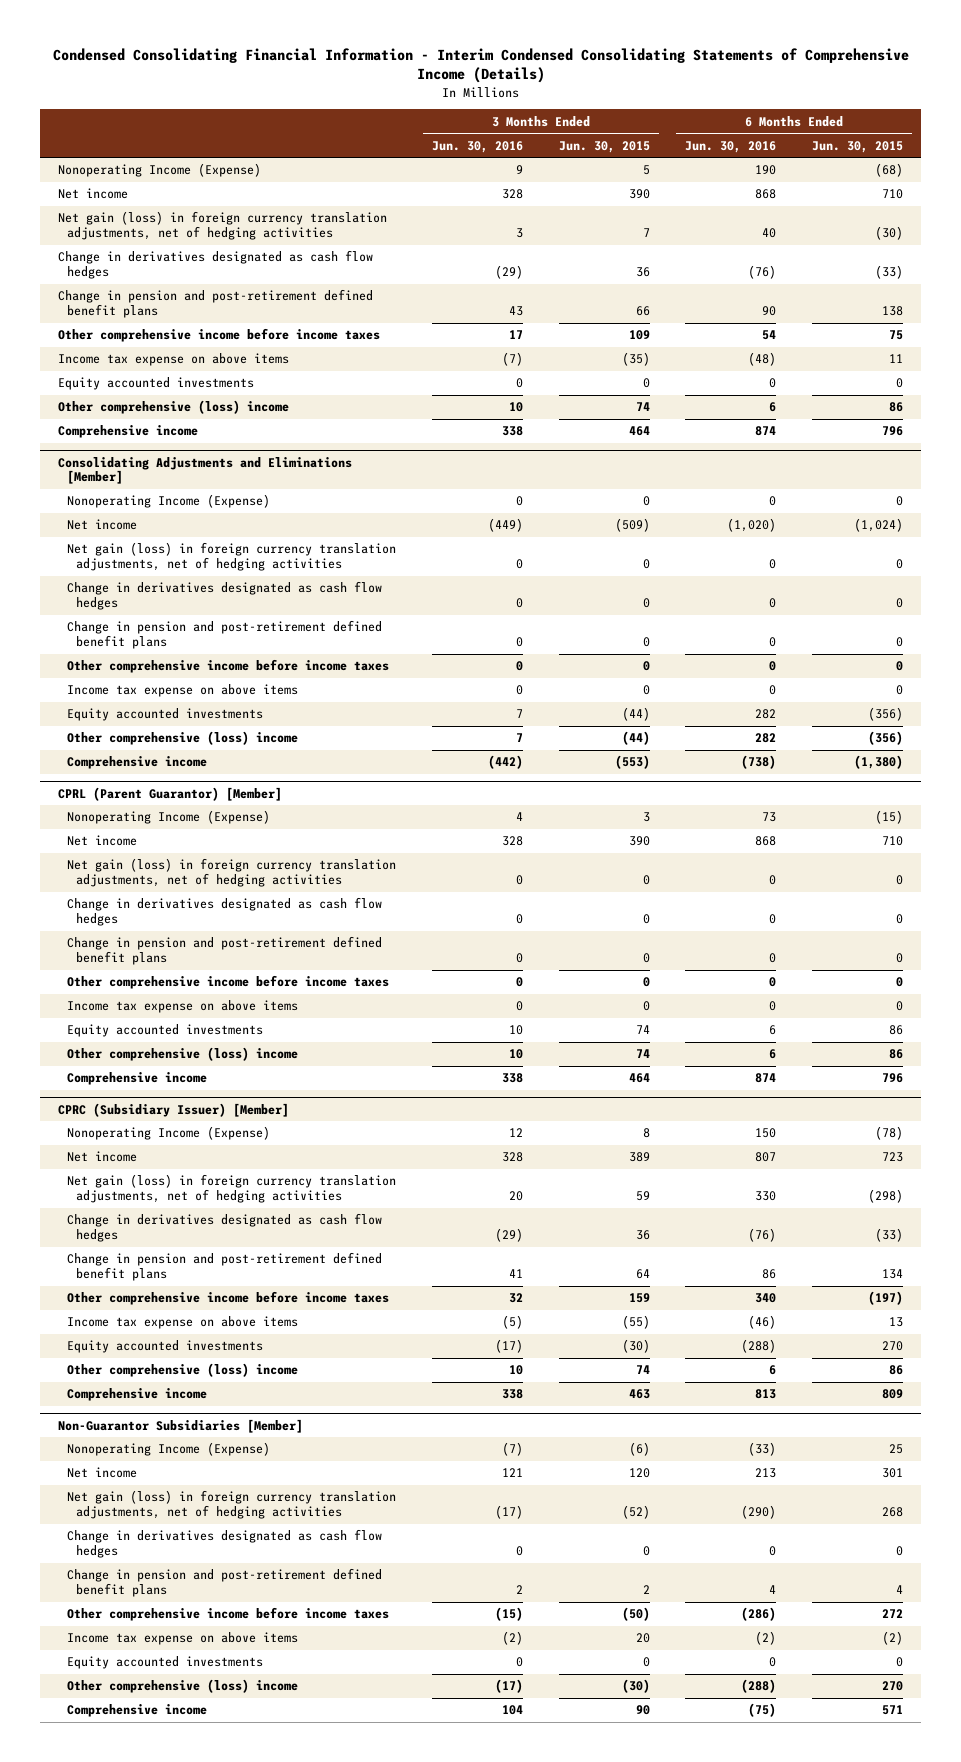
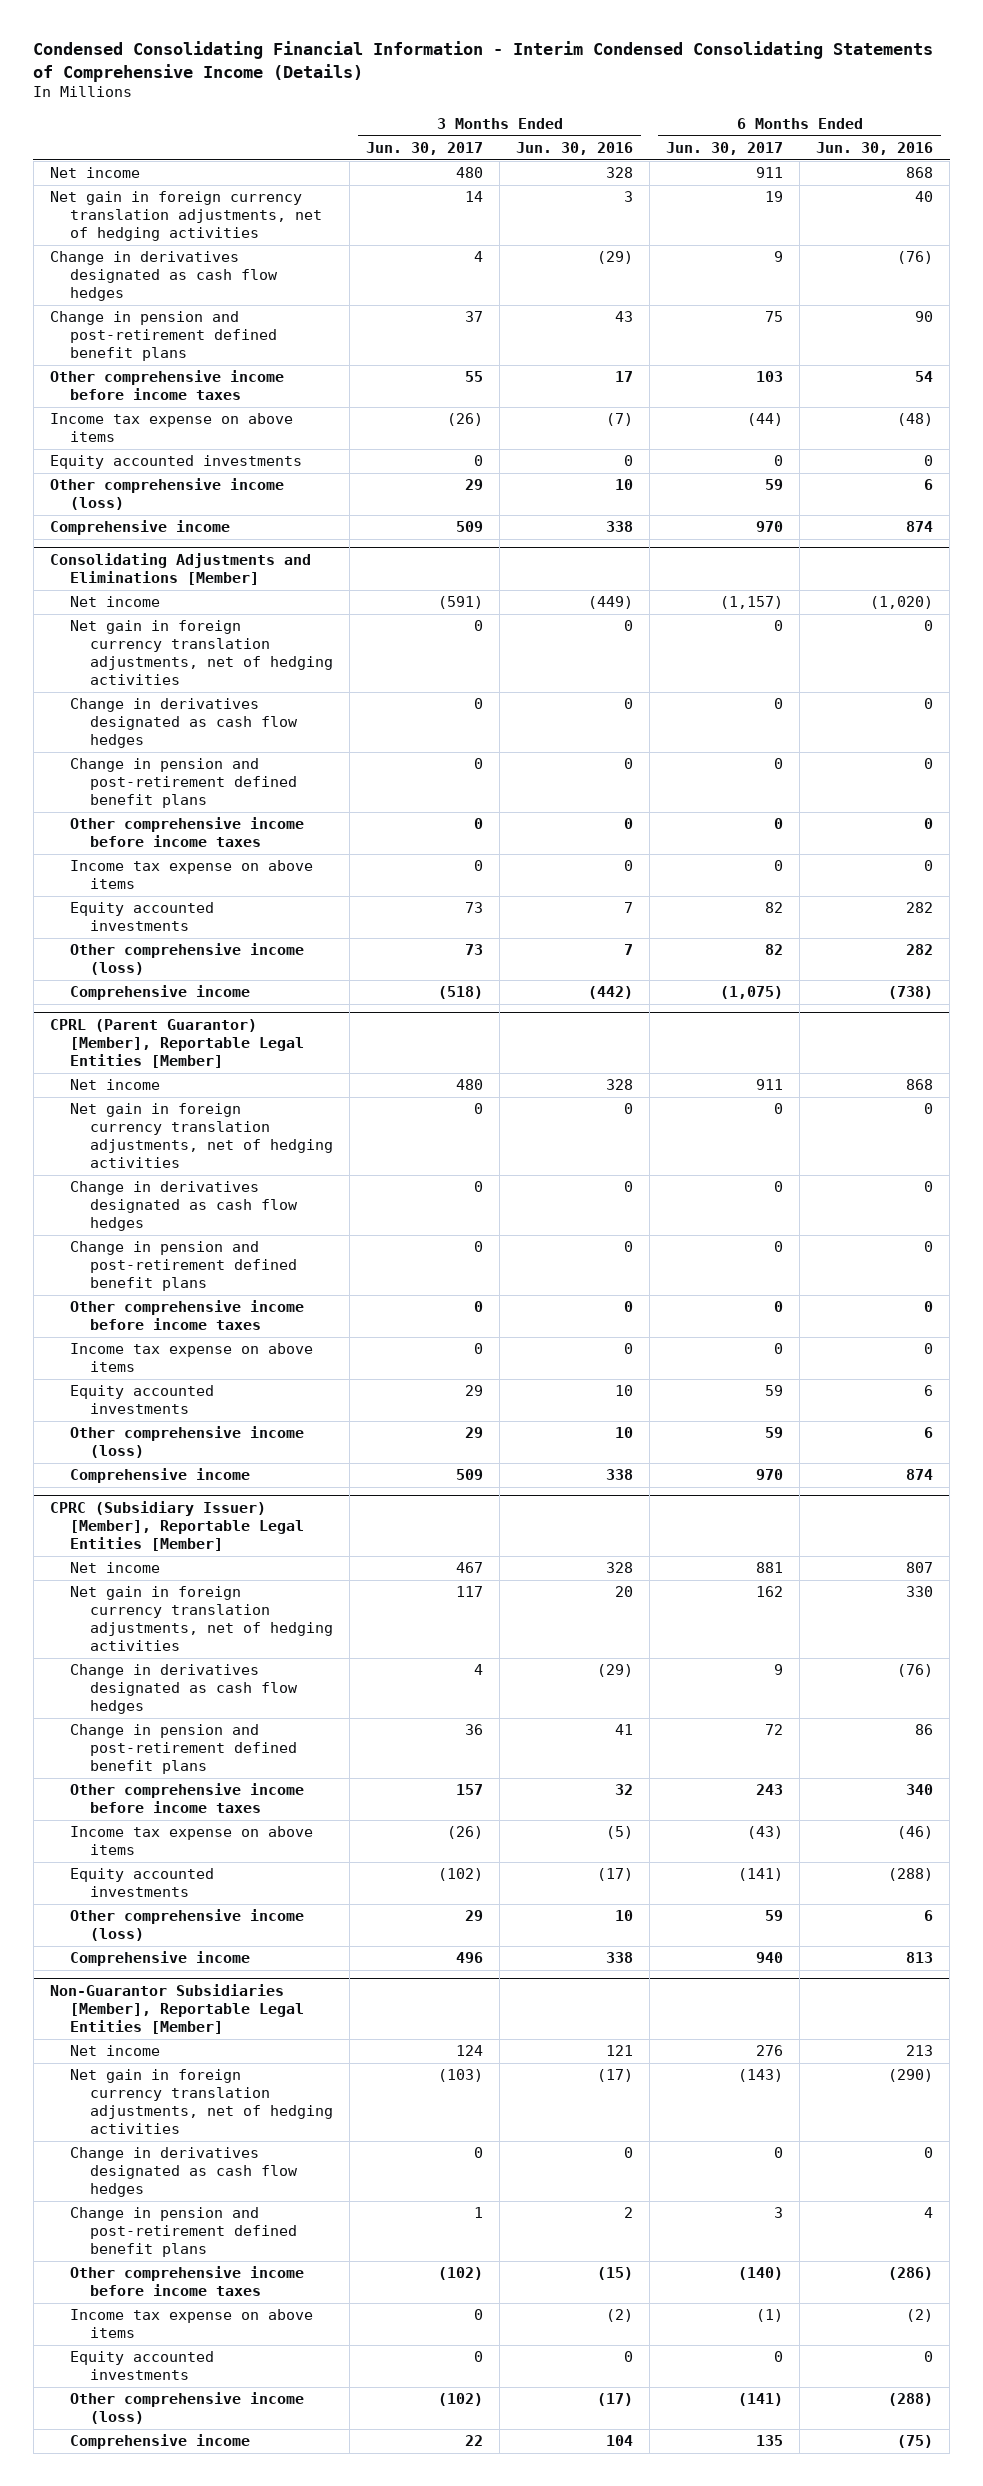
- | 3 Months Ended Jun. 30, 2016 | 3 Months Ended Jun. 30, 2015 | 6 Months Ended Jun. 30, 2016 | 6 Months Ended Jun. 30, 2015
+ | 3 Months Ended Jun. 30, 2017 | 3 Months Ended Jun. 30, 2016 | 6 Months Ended Jun. 30, 2017 | 6 Months Ended Jun. 30, 2016
- Nonoperating Income (Expense) | 9 | 5 | 190 | (68)
- Net gain (loss) in foreign currency translation adjustments, net of hedging activities | 3 | 7 | 40 | (30)
+ Net gain in foreign currency translation adjustments, net of hedging activities | 14 | 3 | 19 | 40
- Other comprehensive (loss) income | 10 | 74 | 6 | 86
+ Other comprehensive income (loss) | 29 | 10 | 59 | 6
@ Consolidating Adjustments and Eliminations [Member]
- Nonoperating Income (Expense) | 0 | 0 | 0 | 0
- Net gain (loss) in foreign currency translation adjustments, net of hedging activities | 0 | 0 | 0 | 0
+ Net gain in foreign currency translation adjustments, net of hedging activities | 0 | 0 | 0 | 0
- Other comprehensive (loss) income | 7 | (44) | 282 | (356)
+ Other comprehensive income (loss) | 73 | 7 | 82 | 282
- CPRL (Parent Guarantor) [Member]
- Nonoperating Income (Expense) | 4 | 3 | 73 | (15)
+ CPRL (Parent Guarantor) [Member], Reportable Legal Entities [Member]
- Net gain (loss) in foreign currency translation adjustments, net of hedging activities | 0 | 0 | 0 | 0
+ Net gain in foreign currency translation adjustments, net of hedging activities | 0 | 0 | 0 | 0
- Other comprehensive (loss) income | 10 | 74 | 6 | 86
+ Other comprehensive income (loss) | 29 | 10 | 59 | 6
- CPRC (Subsidiary Issuer) [Member]
- Nonoperating Income (Expense) | 12 | 8 | 150 | (78)
+ CPRC (Subsidiary Issuer) [Member], Reportable Legal Entities [Member]
- Net gain (loss) in foreign currency translation adjustments, net of hedging activities | 20 | 59 | 330 | (298)
+ Net gain in foreign currency translation adjustments, net of hedging activities | 117 | 20 | 162 | 330
- Other comprehensive (loss) income | 10 | 74 | 6 | 86
+ Other comprehensive income (loss) | 29 | 10 | 59 | 6
- Non-Guarantor Subsidiaries [Member]
- Nonoperating Income (Expense) | (7) | (6) | (33) | 25
+ Non-Guarantor Subsidiaries [Member], Reportable Legal Entities [Member]
- Net gain (loss) in foreign currency translation adjustments, net of hedging activities | (17) | (52) | (290) | 268
+ Net gain in foreign currency translation adjustments, net of hedging activities | (103) | (17) | (143) | (290)
- Other comprehensive (loss) income | (17) | (30) | (288) | 270
+ Other comprehensive income (loss) | (102) | (17) | (141) | (288)

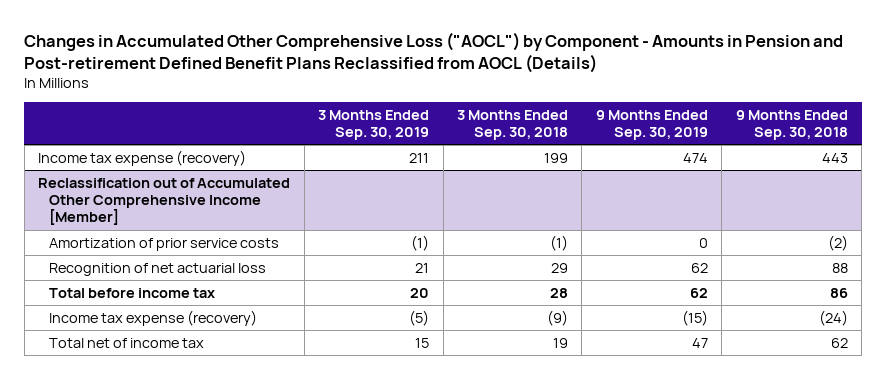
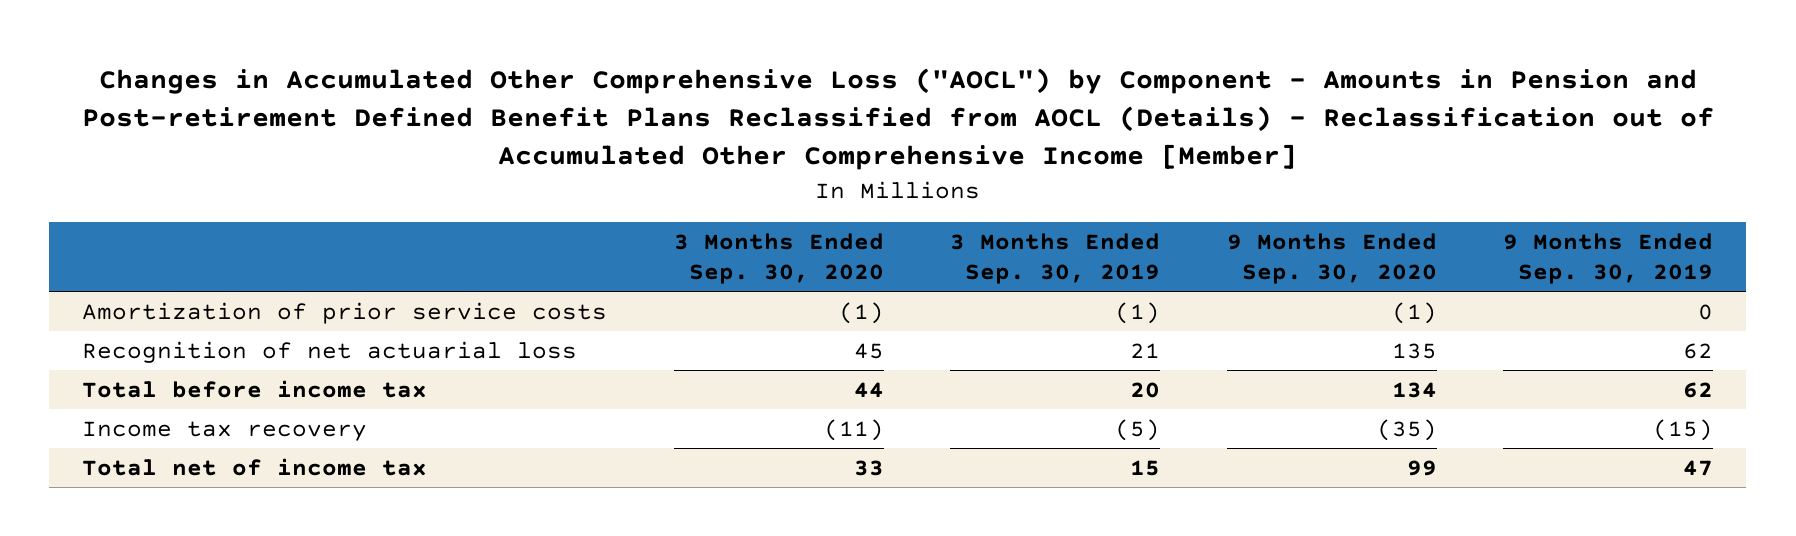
- Changes in Accumulated Other Comprehensive Loss ("AOCL") by Component - Amounts in Pension and Post-retirement Defined Benefit Plans Reclassified from AOCL (Details)
+ Changes in Accumulated Other Comprehensive Loss ("AOCL") by Component - Amounts in Pension and Post-retirement Defined Benefit Plans Reclassified from AOCL (Details) - Reclassification out of Accumulated Other Comprehensive Income [Member]
- | 3 Months Ended Sep. 30, 2019 | 3 Months Ended Sep. 30, 2018 | 9 Months Ended Sep. 30, 2019 | 9 Months Ended Sep. 30, 2018
+ | 3 Months Ended Sep. 30, 2020 | 3 Months Ended Sep. 30, 2019 | 9 Months Ended Sep. 30, 2020 | 9 Months Ended Sep. 30, 2019
- Income tax expense (recovery) | 211 | 199 | 474 | 443
- Reclassification out of Accumulated Other Comprehensive Income [Member]
- Income tax expense (recovery) | (5) | (9) | (15) | (24)
+ Income tax recovery | (11) | (5) | (35) | (15)

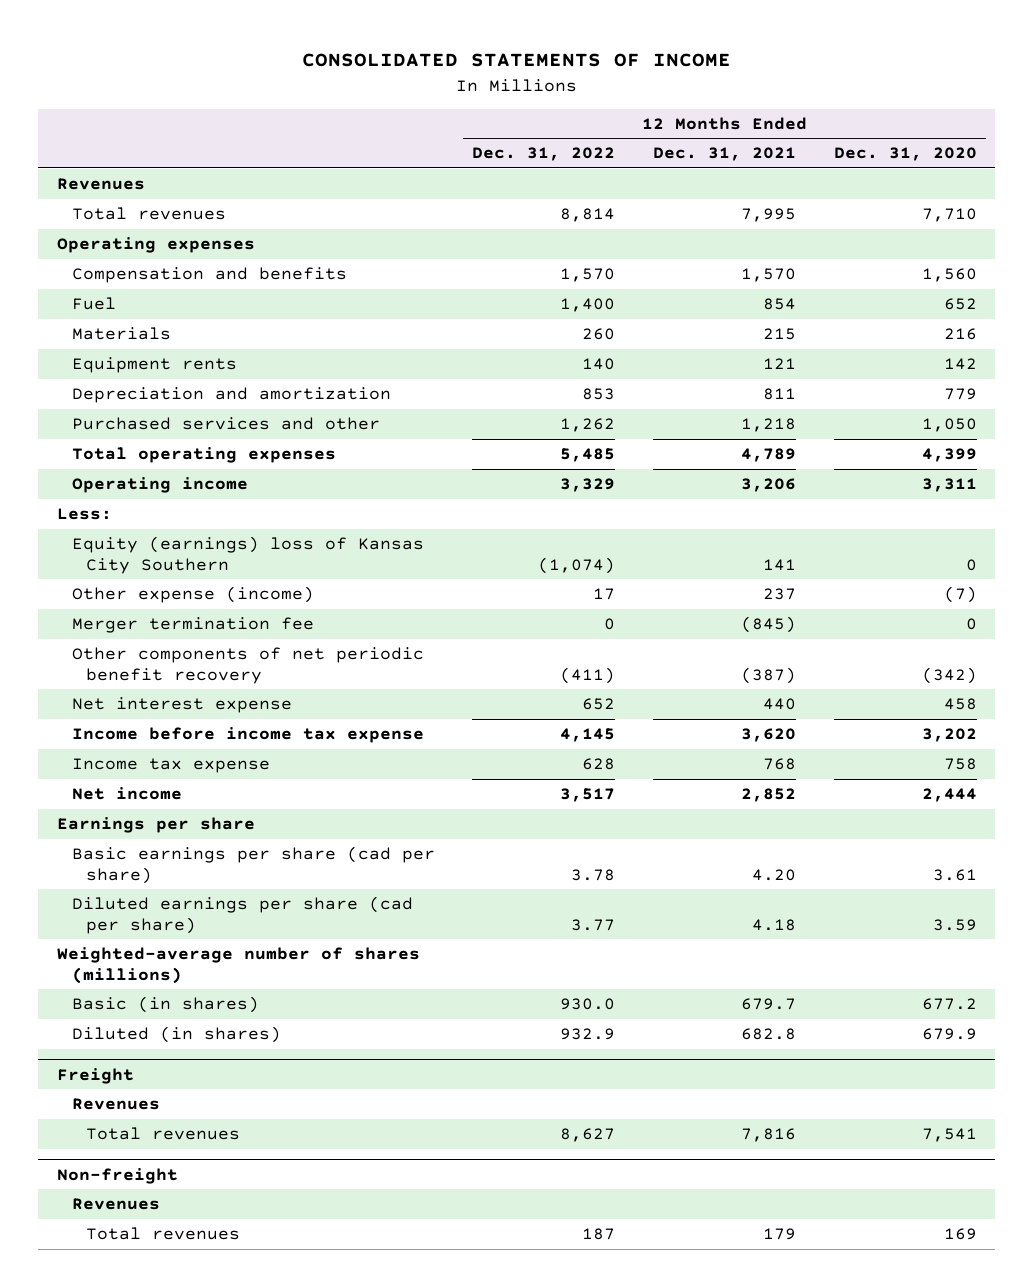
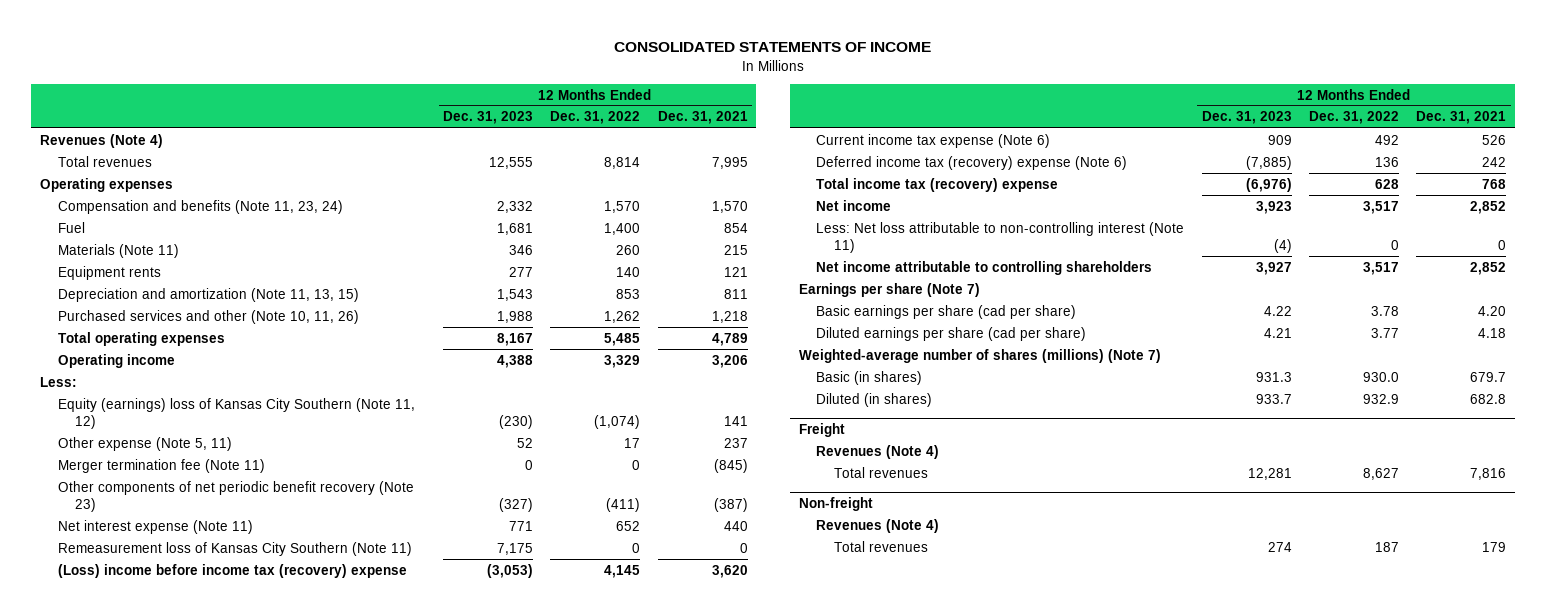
- | 12 Months Ended Dec. 31, 2022 | 12 Months Ended Dec. 31, 2021 | 12 Months Ended Dec. 31, 2020
+ | 12 Months Ended Dec. 31, 2023 | 12 Months Ended Dec. 31, 2022 | 12 Months Ended Dec. 31, 2021
- Revenues
+ Revenues (Note 4)
- Compensation and benefits | 1,570 | 1,570 | 1,560
+ Compensation and benefits (Note 11, 23, 24) | 2,332 | 1,570 | 1,570
- Materials | 260 | 215 | 216
+ Materials (Note 11) | 346 | 260 | 215
- Depreciation and amortization | 853 | 811 | 779
- Purchased services and other | 1,262 | 1,218 | 1,050
+ Depreciation and amortization (Note 11, 13, 15) | 1,543 | 853 | 811
+ Purchased services and other (Note 10, 11, 26) | 1,988 | 1,262 | 1,218
- Equity (earnings) loss of Kansas City Southern | (1,074) | 141 | 0
- Other expense (income) | 17 | 237 | (7)
- Merger termination fee | 0 | (845) | 0
- Other components of net periodic benefit recovery | (411) | (387) | (342)
- Net interest expense | 652 | 440 | 458
- Income before income tax expense | 4,145 | 3,620 | 3,202
- Income tax expense | 628 | 768 | 758
+ Equity (earnings) loss of Kansas City Southern (Note 11, 12) | (230) | (1,074) | 141
+ Other expense (Note 5, 11) | 52 | 17 | 237
+ Merger termination fee (Note 11) | 0 | 0 | (845)
+ Other components of net periodic benefit recovery (Note 23) | (327) | (411) | (387)
+ Net interest expense (Note 11) | 771 | 652 | 440
+ Remeasurement loss of Kansas City Southern (Note 11) | 7,175 | 0 | 0
+ (Loss) income before income tax (recovery) expense | (3,053) | 4,145 | 3,620
+ Current income tax expense (Note 6) | 909 | 492 | 526
+ Deferred income tax (recovery) expense (Note 6) | (7,885) | 136 | 242
+ Total income tax (recovery) expense | (6,976) | 628 | 768
- Earnings per share
+ Less: Net loss attributable to non-controlling interest (Note 11) | (4) | 0 | 0
+ Net income attributable to controlling shareholders | 3,927 | 3,517 | 2,852
+ Earnings per share (Note 7)
- Weighted-average number of shares (millions)
+ Weighted-average number of shares (millions) (Note 7)
@ Freight
- Revenues
+ Revenues (Note 4)
@ Non-freight
- Revenues
+ Revenues (Note 4)

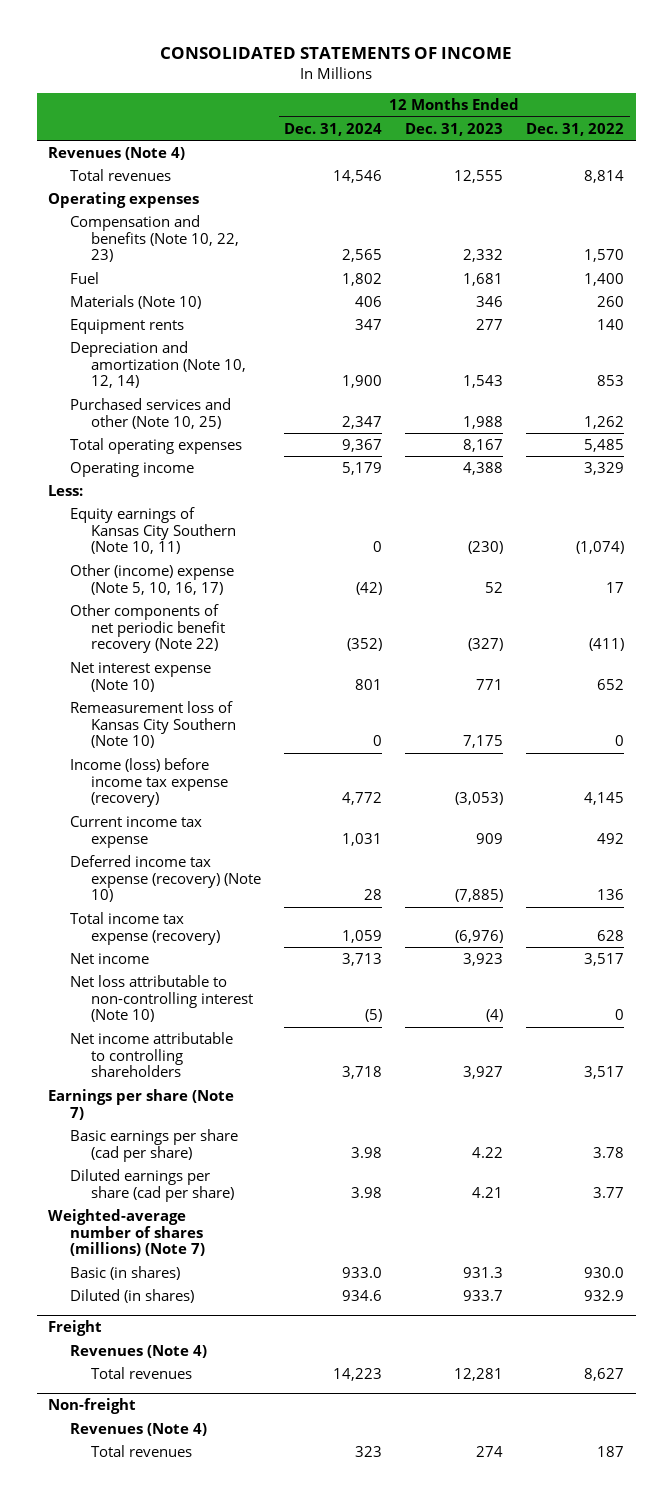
- | 12 Months Ended Dec. 31, 2023 | 12 Months Ended Dec. 31, 2022 | 12 Months Ended Dec. 31, 2021
+ | 12 Months Ended Dec. 31, 2024 | 12 Months Ended Dec. 31, 2023 | 12 Months Ended Dec. 31, 2022
- Compensation and benefits (Note 11, 23, 24) | 2,332 | 1,570 | 1,570
+ Compensation and benefits (Note 10, 22, 23) | 2,565 | 2,332 | 1,570
- Materials (Note 11) | 346 | 260 | 215
+ Materials (Note 10) | 406 | 346 | 260
- Depreciation and amortization (Note 11, 13, 15) | 1,543 | 853 | 811
- Purchased services and other (Note 10, 11, 26) | 1,988 | 1,262 | 1,218
+ Depreciation and amortization (Note 10, 12, 14) | 1,900 | 1,543 | 853
+ Purchased services and other (Note 10, 25) | 2,347 | 1,988 | 1,262
- Equity (earnings) loss of Kansas City Southern (Note 11, 12) | (230) | (1,074) | 141
- Other expense (Note 5, 11) | 52 | 17 | 237
- Merger termination fee (Note 11) | 0 | 0 | (845)
- Other components of net periodic benefit recovery (Note 23) | (327) | (411) | (387)
- Net interest expense (Note 11) | 771 | 652 | 440
- Remeasurement loss of Kansas City Southern (Note 11) | 7,175 | 0 | 0
- (Loss) income before income tax (recovery) expense | (3,053) | 4,145 | 3,620
- Current income tax expense (Note 6) | 909 | 492 | 526
- Deferred income tax (recovery) expense (Note 6) | (7,885) | 136 | 242
- Total income tax (recovery) expense | (6,976) | 628 | 768
+ Equity earnings of Kansas City Southern (Note 10, 11) | 0 | (230) | (1,074)
+ Other (income) expense (Note 5, 10, 16, 17) | (42) | 52 | 17
+ Other components of net periodic benefit recovery (Note 22) | (352) | (327) | (411)
+ Net interest expense (Note 10) | 801 | 771 | 652
+ Remeasurement loss of Kansas City Southern (Note 10) | 0 | 7,175 | 0
+ Income (loss) before income tax expense (recovery) | 4,772 | (3,053) | 4,145
+ Current income tax expense | 1,031 | 909 | 492
+ Deferred income tax expense (recovery) (Note 10) | 28 | (7,885) | 136
+ Total income tax expense (recovery) | 1,059 | (6,976) | 628
- Less: Net loss attributable to non-controlling interest (Note 11) | (4) | 0 | 0
+ Net loss attributable to non-controlling interest (Note 10) | (5) | (4) | 0

